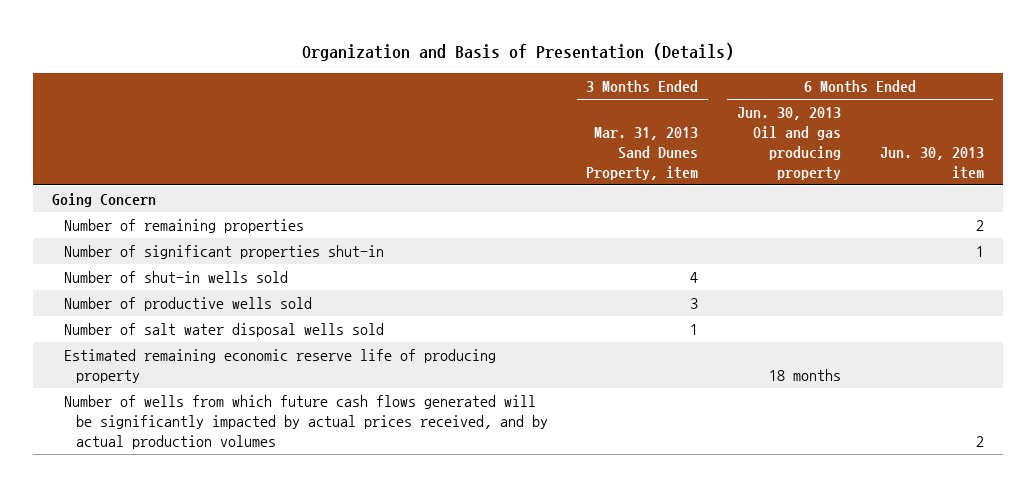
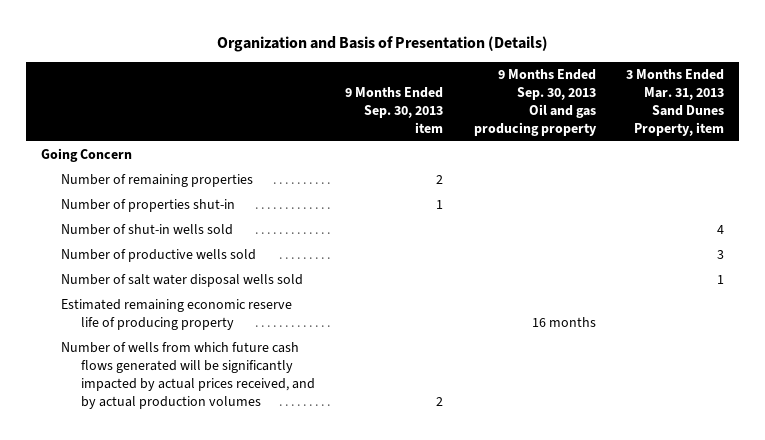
- | 3 Months Ended Mar. 31, 2013 Sand Dunes Property, item | 6 Months Ended Jun. 30, 2013 Oil and gas producing property | 6 Months Ended Jun. 30, 2013 item
+ | 9 Months Ended Sep. 30, 2013 item | 9 Months Ended Sep. 30, 2013 Oil and gas producing property | 3 Months Ended Mar. 31, 2013 Sand Dunes Property, item
- Number of significant properties shut-in | | | 1
+ Number of properties shut-in | 1 | |

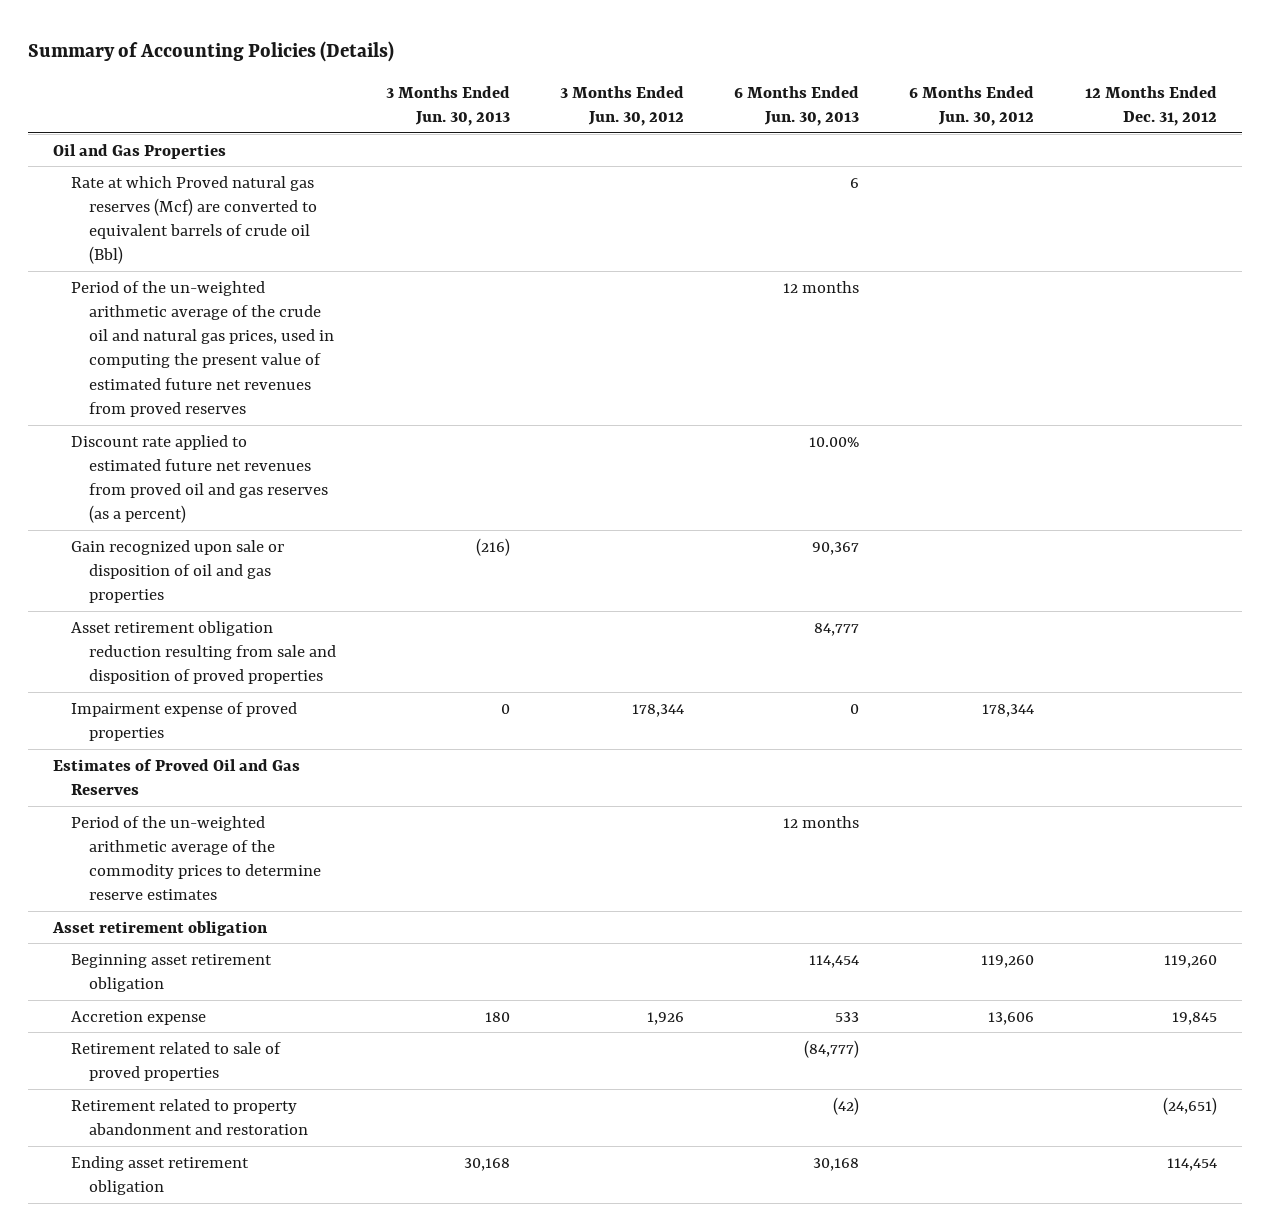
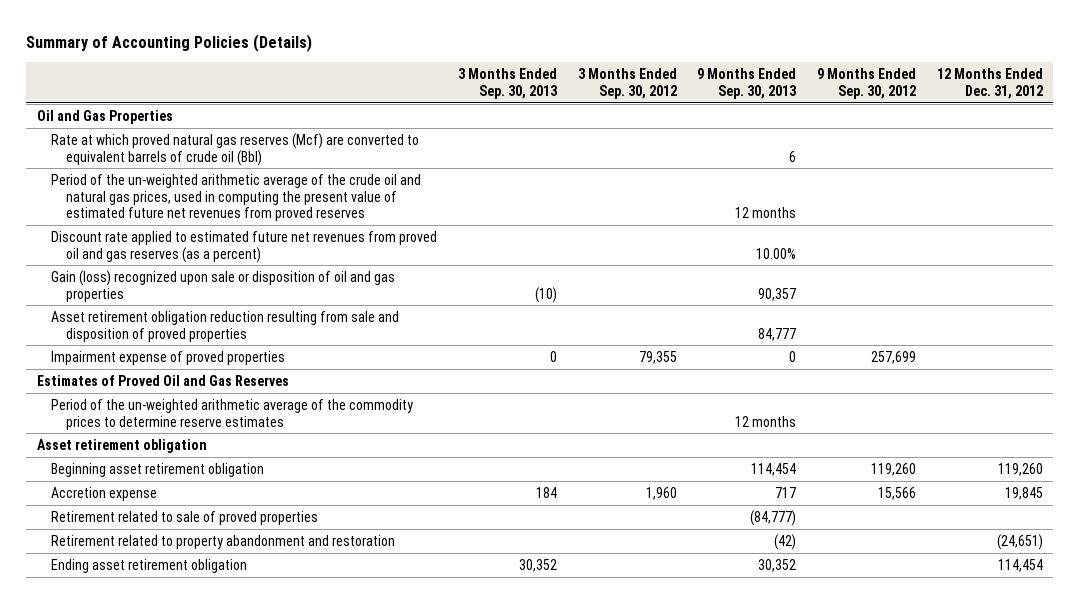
- | 3 Months Ended Jun. 30, 2013 | 3 Months Ended Jun. 30, 2012 | 6 Months Ended Jun. 30, 2013 | 6 Months Ended Jun. 30, 2012 | 12 Months Ended Dec. 31, 2012
+ | 3 Months Ended Sep. 30, 2013 | 3 Months Ended Sep. 30, 2012 | 9 Months Ended Sep. 30, 2013 | 9 Months Ended Sep. 30, 2012 | 12 Months Ended Dec. 31, 2012
- Rate at which Proved natural gas reserves (Mcf) are converted to equivalent barrels of crude oil (Bbl) | | | 6 | |
+ Rate at which proved natural gas reserves (Mcf) are converted to equivalent barrels of crude oil (Bbl) | | | 6 | |
- Gain recognized upon sale or disposition of oil and gas properties | (216) | | 90,367 | |
+ Gain (loss) recognized upon sale or disposition of oil and gas properties | (10) | | 90,357 | |

